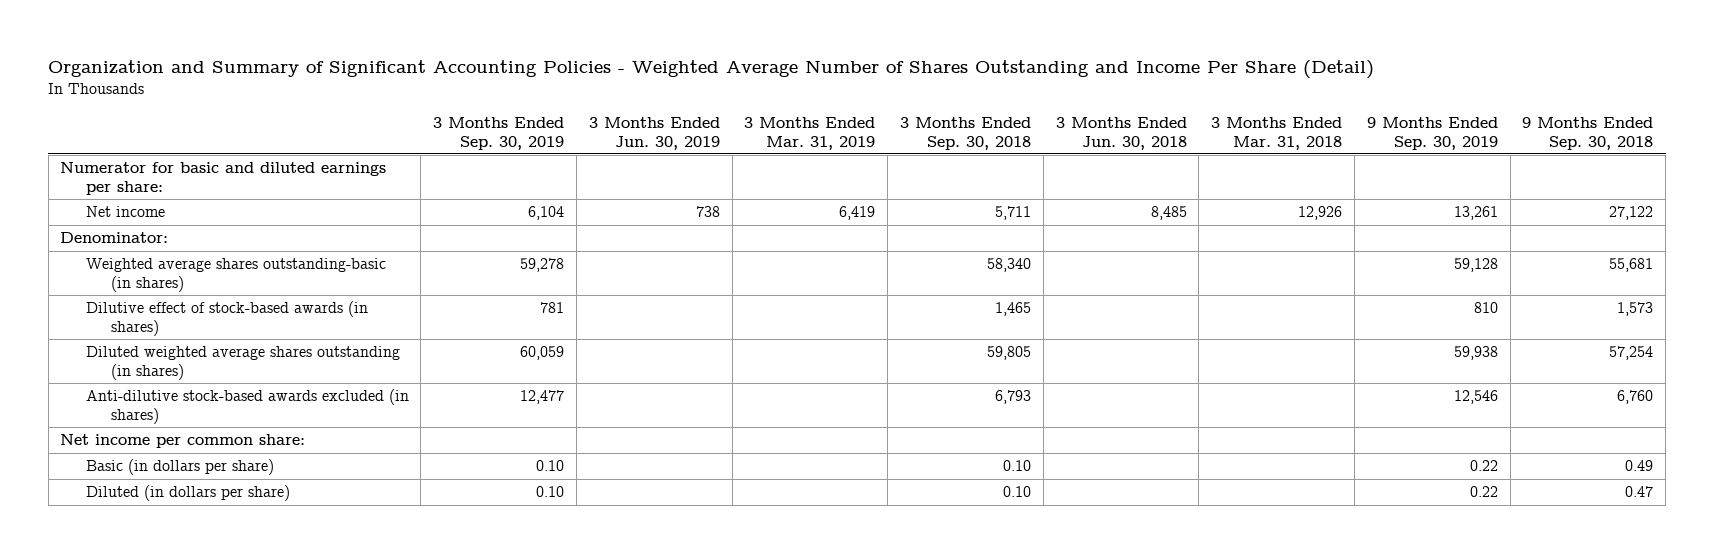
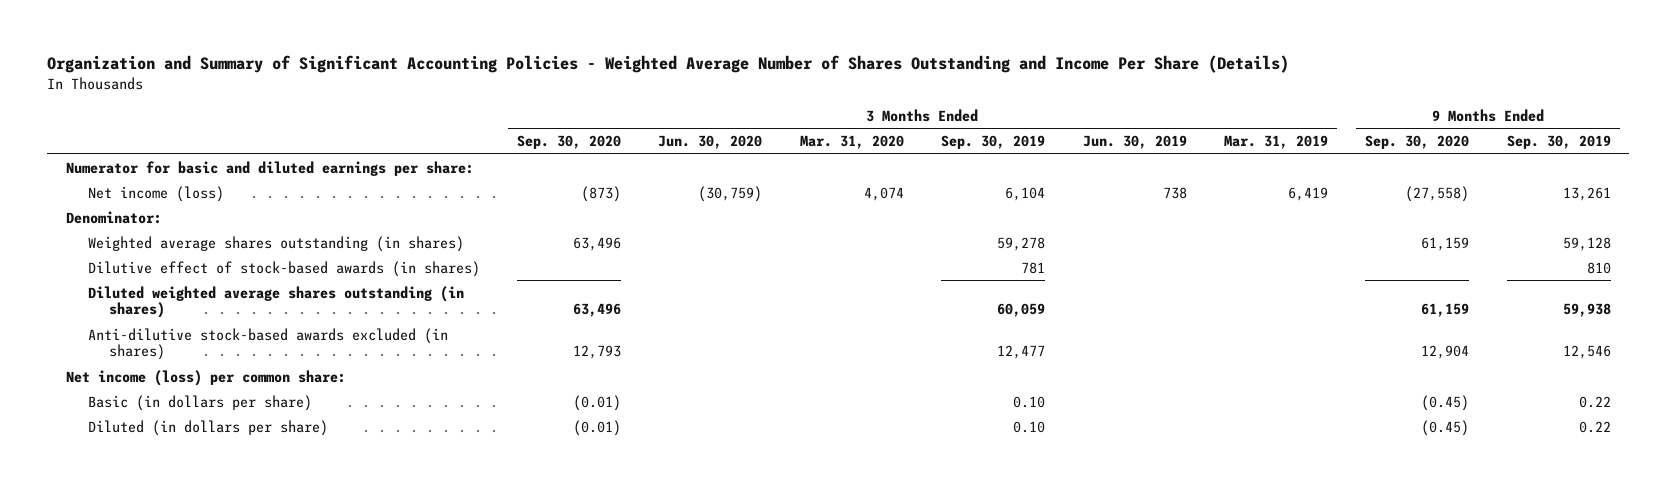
- Organization and Summary of Significant Accounting Policies - Weighted Average Number of Shares Outstanding and Income Per Share (Detail)
+ Organization and Summary of Significant Accounting Policies - Weighted Average Number of Shares Outstanding and Income Per Share (Details)
- | 3 Months Ended Sep. 30, 2019 | 3 Months Ended Jun. 30, 2019 | 3 Months Ended Mar. 31, 2019 | 3 Months Ended Sep. 30, 2018 | 3 Months Ended Jun. 30, 2018 | 3 Months Ended Mar. 31, 2018 | 9 Months Ended Sep. 30, 2019 | 9 Months Ended Sep. 30, 2018
+ | 3 Months Ended Sep. 30, 2020 | 3 Months Ended Jun. 30, 2020 | 3 Months Ended Mar. 31, 2020 | 3 Months Ended Sep. 30, 2019 | 3 Months Ended Jun. 30, 2019 | 3 Months Ended Mar. 31, 2019 | 9 Months Ended Sep. 30, 2020 | 9 Months Ended Sep. 30, 2019
- Net income | 6,104 | 738 | 6,419 | 5,711 | 8,485 | 12,926 | 13,261 | 27,122
+ Net income (loss) | (873) | (30,759) | 4,074 | 6,104 | 738 | 6,419 | (27,558) | 13,261
- Weighted average shares outstanding-basic (in shares) | 59,278 | | | 58,340 | | | 59,128 | 55,681
+ Weighted average shares outstanding (in shares) | 63,496 | | | 59,278 | | | 61,159 | 59,128
- Net income per common share:
+ Net income (loss) per common share:

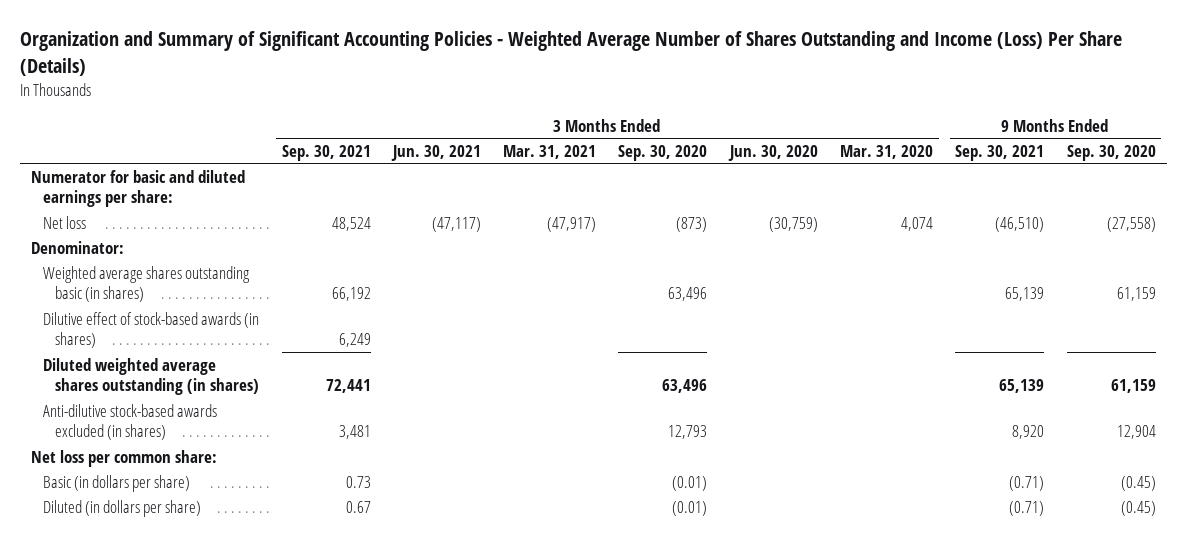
- Organization and Summary of Significant Accounting Policies - Weighted Average Number of Shares Outstanding and Income Per Share (Details)
+ Organization and Summary of Significant Accounting Policies - Weighted Average Number of Shares Outstanding and Income (Loss) Per Share (Details)
- | 3 Months Ended Sep. 30, 2020 | 3 Months Ended Jun. 30, 2020 | 3 Months Ended Mar. 31, 2020 | 3 Months Ended Sep. 30, 2019 | 3 Months Ended Jun. 30, 2019 | 3 Months Ended Mar. 31, 2019 | 9 Months Ended Sep. 30, 2020 | 9 Months Ended Sep. 30, 2019
+ | 3 Months Ended Sep. 30, 2021 | 3 Months Ended Jun. 30, 2021 | 3 Months Ended Mar. 31, 2021 | 3 Months Ended Sep. 30, 2020 | 3 Months Ended Jun. 30, 2020 | 3 Months Ended Mar. 31, 2020 | 9 Months Ended Sep. 30, 2021 | 9 Months Ended Sep. 30, 2020
- Net income (loss) | (873) | (30,759) | 4,074 | 6,104 | 738 | 6,419 | (27,558) | 13,261
+ Net loss | 48,524 | (47,117) | (47,917) | (873) | (30,759) | 4,074 | (46,510) | (27,558)
- Weighted average shares outstanding (in shares) | 63,496 | | | 59,278 | | | 61,159 | 59,128
+ Weighted average shares outstanding basic (in shares) | 66,192 | | | 63,496 | | | 65,139 | 61,159
- Net income (loss) per common share:
+ Net loss per common share:

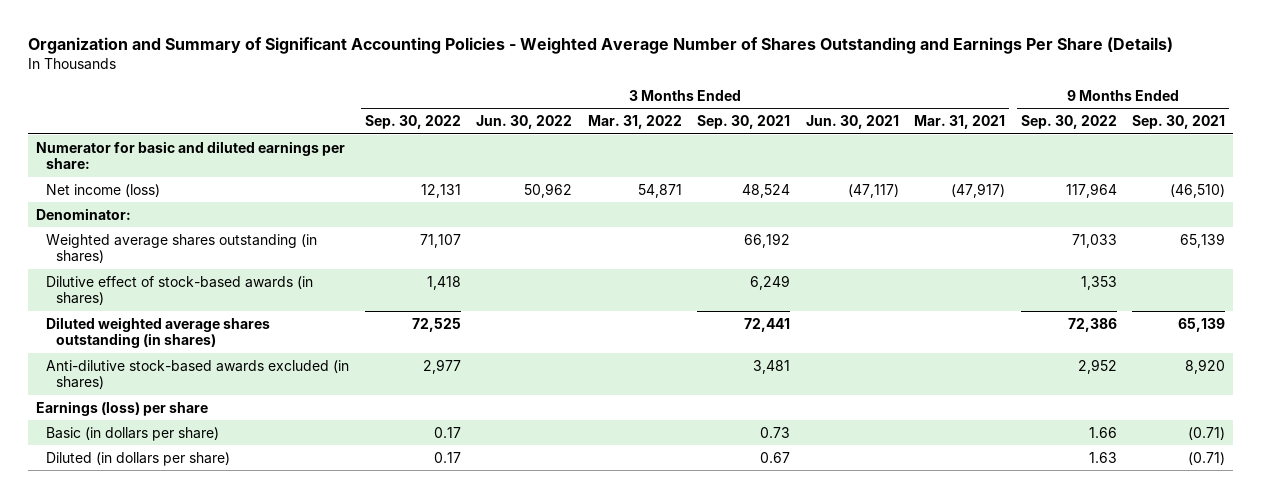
- Organization and Summary of Significant Accounting Policies - Weighted Average Number of Shares Outstanding and Income (Loss) Per Share (Details)
+ Organization and Summary of Significant Accounting Policies - Weighted Average Number of Shares Outstanding and Earnings Per Share (Details)
- | 3 Months Ended Sep. 30, 2021 | 3 Months Ended Jun. 30, 2021 | 3 Months Ended Mar. 31, 2021 | 3 Months Ended Sep. 30, 2020 | 3 Months Ended Jun. 30, 2020 | 3 Months Ended Mar. 31, 2020 | 9 Months Ended Sep. 30, 2021 | 9 Months Ended Sep. 30, 2020
+ | 3 Months Ended Sep. 30, 2022 | 3 Months Ended Jun. 30, 2022 | 3 Months Ended Mar. 31, 2022 | 3 Months Ended Sep. 30, 2021 | 3 Months Ended Jun. 30, 2021 | 3 Months Ended Mar. 31, 2021 | 9 Months Ended Sep. 30, 2022 | 9 Months Ended Sep. 30, 2021
- Net loss | 48,524 | (47,117) | (47,917) | (873) | (30,759) | 4,074 | (46,510) | (27,558)
+ Net income (loss) | 12,131 | 50,962 | 54,871 | 48,524 | (47,117) | (47,917) | 117,964 | (46,510)
- Weighted average shares outstanding basic (in shares) | 66,192 | | | 63,496 | | | 65,139 | 61,159
+ Weighted average shares outstanding (in shares) | 71,107 | | | 66,192 | | | 71,033 | 65,139
- Net loss per common share:
+ Earnings (loss) per share

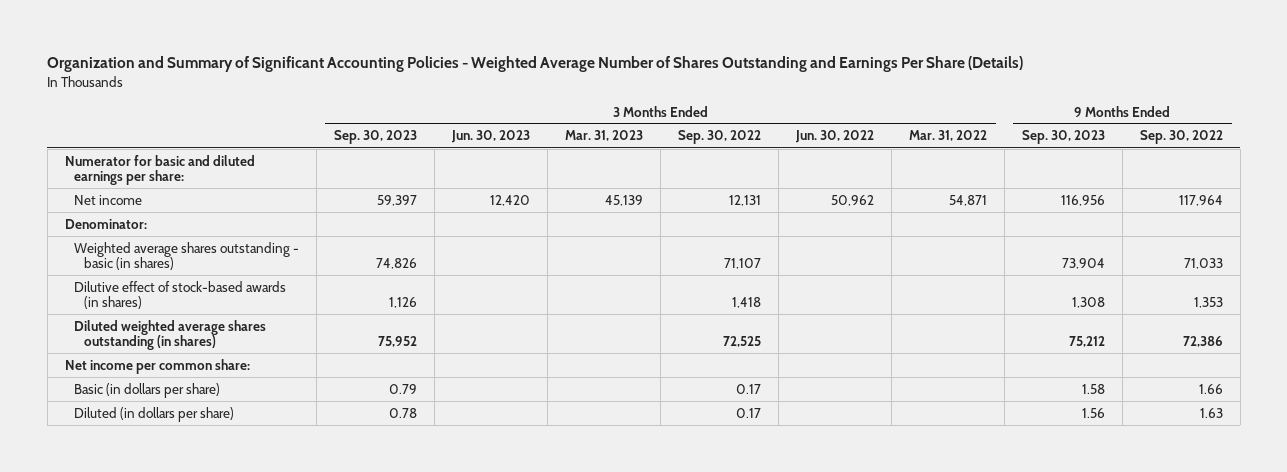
- | 3 Months Ended Sep. 30, 2022 | 3 Months Ended Jun. 30, 2022 | 3 Months Ended Mar. 31, 2022 | 3 Months Ended Sep. 30, 2021 | 3 Months Ended Jun. 30, 2021 | 3 Months Ended Mar. 31, 2021 | 9 Months Ended Sep. 30, 2022 | 9 Months Ended Sep. 30, 2021
+ | 3 Months Ended Sep. 30, 2023 | 3 Months Ended Jun. 30, 2023 | 3 Months Ended Mar. 31, 2023 | 3 Months Ended Sep. 30, 2022 | 3 Months Ended Jun. 30, 2022 | 3 Months Ended Mar. 31, 2022 | 9 Months Ended Sep. 30, 2023 | 9 Months Ended Sep. 30, 2022
- Net income (loss) | 12,131 | 50,962 | 54,871 | 48,524 | (47,117) | (47,917) | 117,964 | (46,510)
+ Net income | 59,397 | 12,420 | 45,139 | 12,131 | 50,962 | 54,871 | 116,956 | 117,964
- Weighted average shares outstanding (in shares) | 71,107 | | | 66,192 | | | 71,033 | 65,139
+ Weighted average shares outstanding - basic (in shares) | 74,826 | | | 71,107 | | | 73,904 | 71,033
- Anti-dilutive stock-based awards excluded (in shares) | 2,977 | | | 3,481 | | | 2,952 | 8,920
- Earnings (loss) per share
+ Net income per common share:

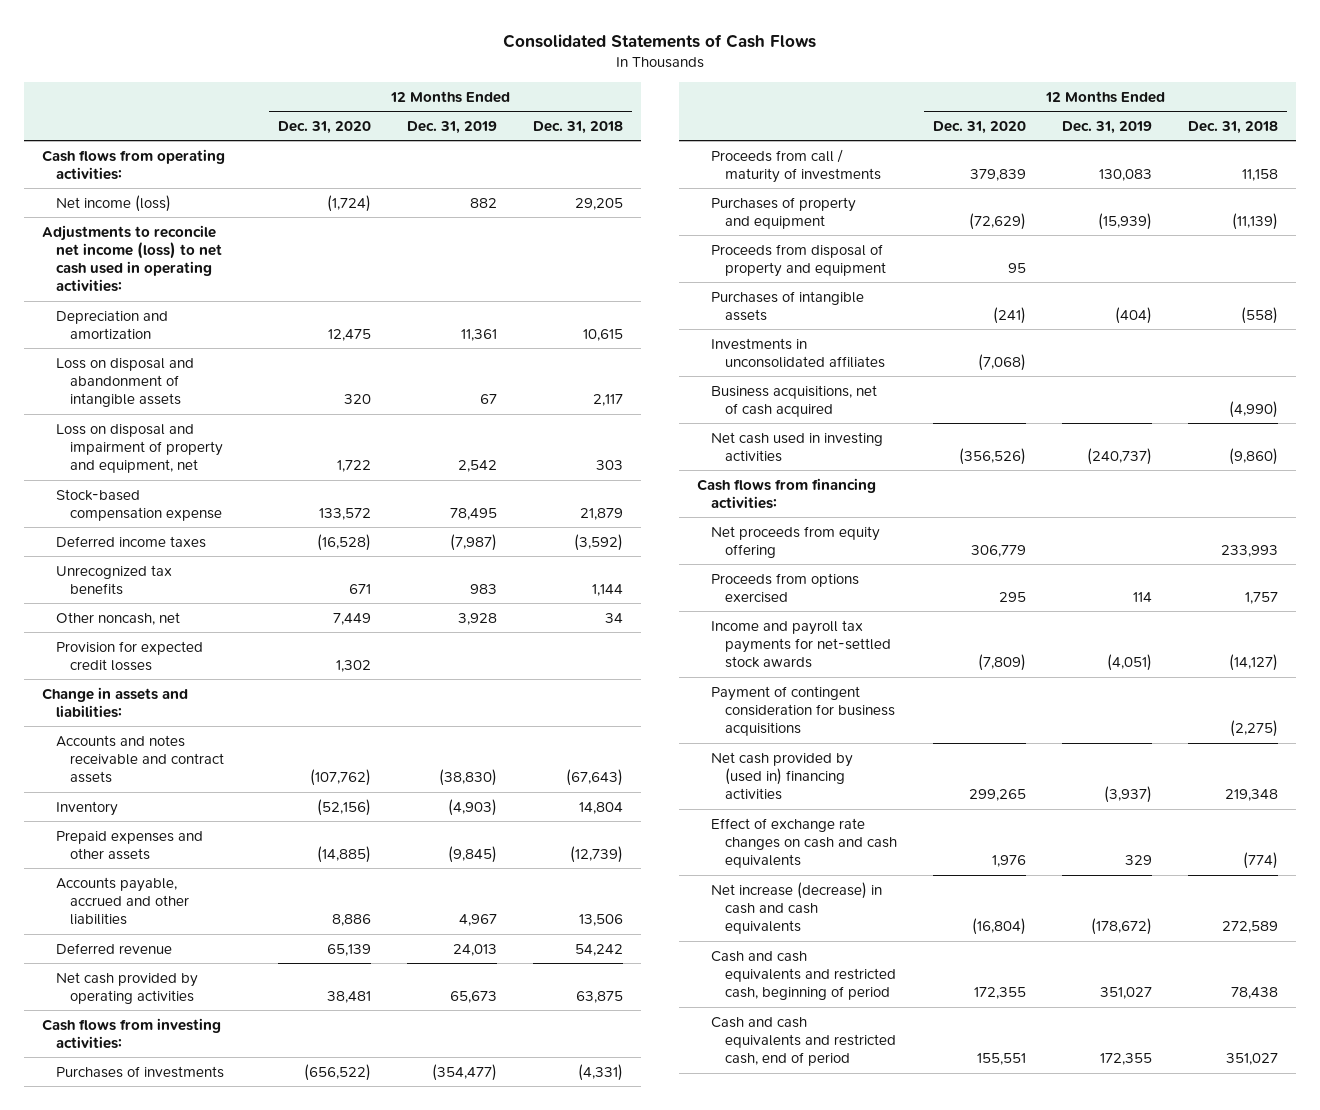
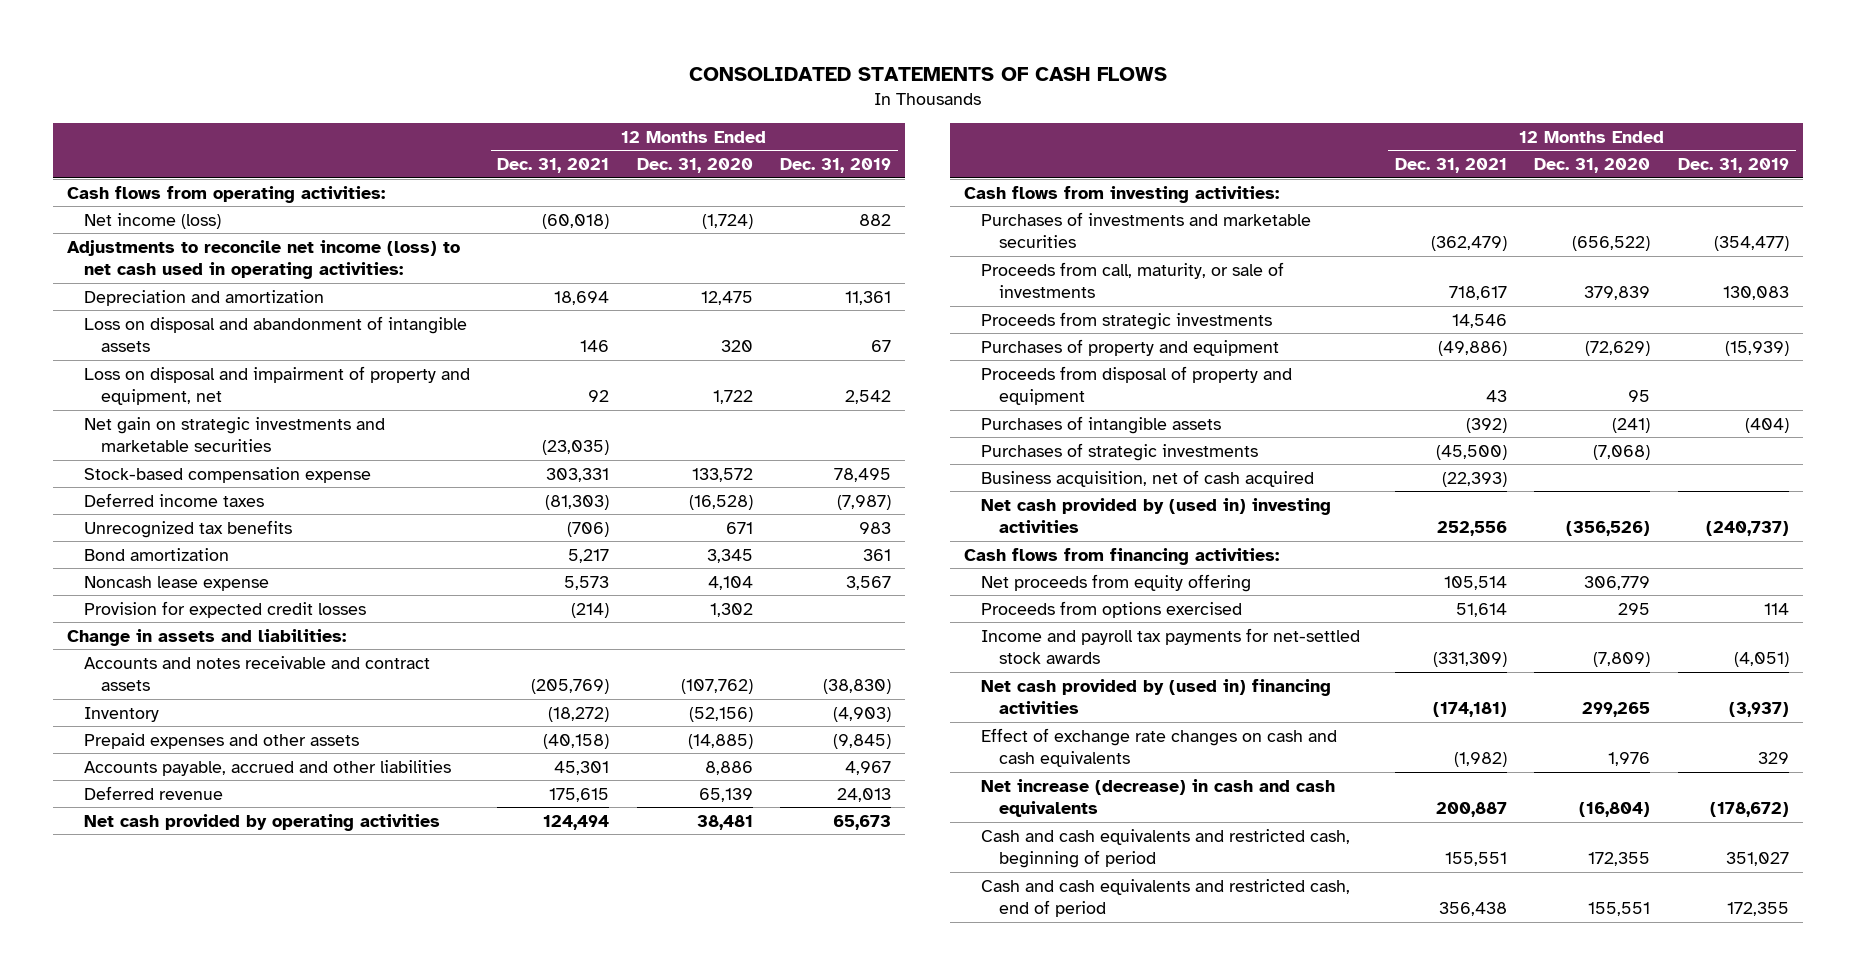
- Consolidated Statements of Cash Flows
+ CONSOLIDATED STATEMENTS OF CASH FLOWS
- | 12 Months Ended Dec. 31, 2020 | 12 Months Ended Dec. 31, 2019 | 12 Months Ended Dec. 31, 2018
+ | 12 Months Ended Dec. 31, 2021 | 12 Months Ended Dec. 31, 2020 | 12 Months Ended Dec. 31, 2019
+ Net gain on strategic investments and marketable securities | (23,035) | |
- Other noncash, net | 7,449 | 3,928 | 34
+ Bond amortization | 5,217 | 3,345 | 361
+ Noncash lease expense | 5,573 | 4,104 | 3,567
- Purchases of investments | (656,522) | (354,477) | (4,331)
- Proceeds from call / maturity of investments | 379,839 | 130,083 | 11,158
+ Purchases of investments and marketable securities | (362,479) | (656,522) | (354,477)
+ Proceeds from call, maturity, or sale of investments | 718,617 | 379,839 | 130,083
+ Proceeds from strategic investments | 14,546 | |
- Investments in unconsolidated affiliates | (7,068) | |
- Business acquisitions, net of cash acquired | | | (4,990)
- Net cash used in investing activities | (356,526) | (240,737) | (9,860)
+ Purchases of strategic investments | (45,500) | (7,068) |
+ Business acquisition, net of cash acquired | (22,393) | |
+ Net cash provided by (used in) investing activities | 252,556 | (356,526) | (240,737)
- Payment of contingent consideration for business acquisitions | | | (2,275)

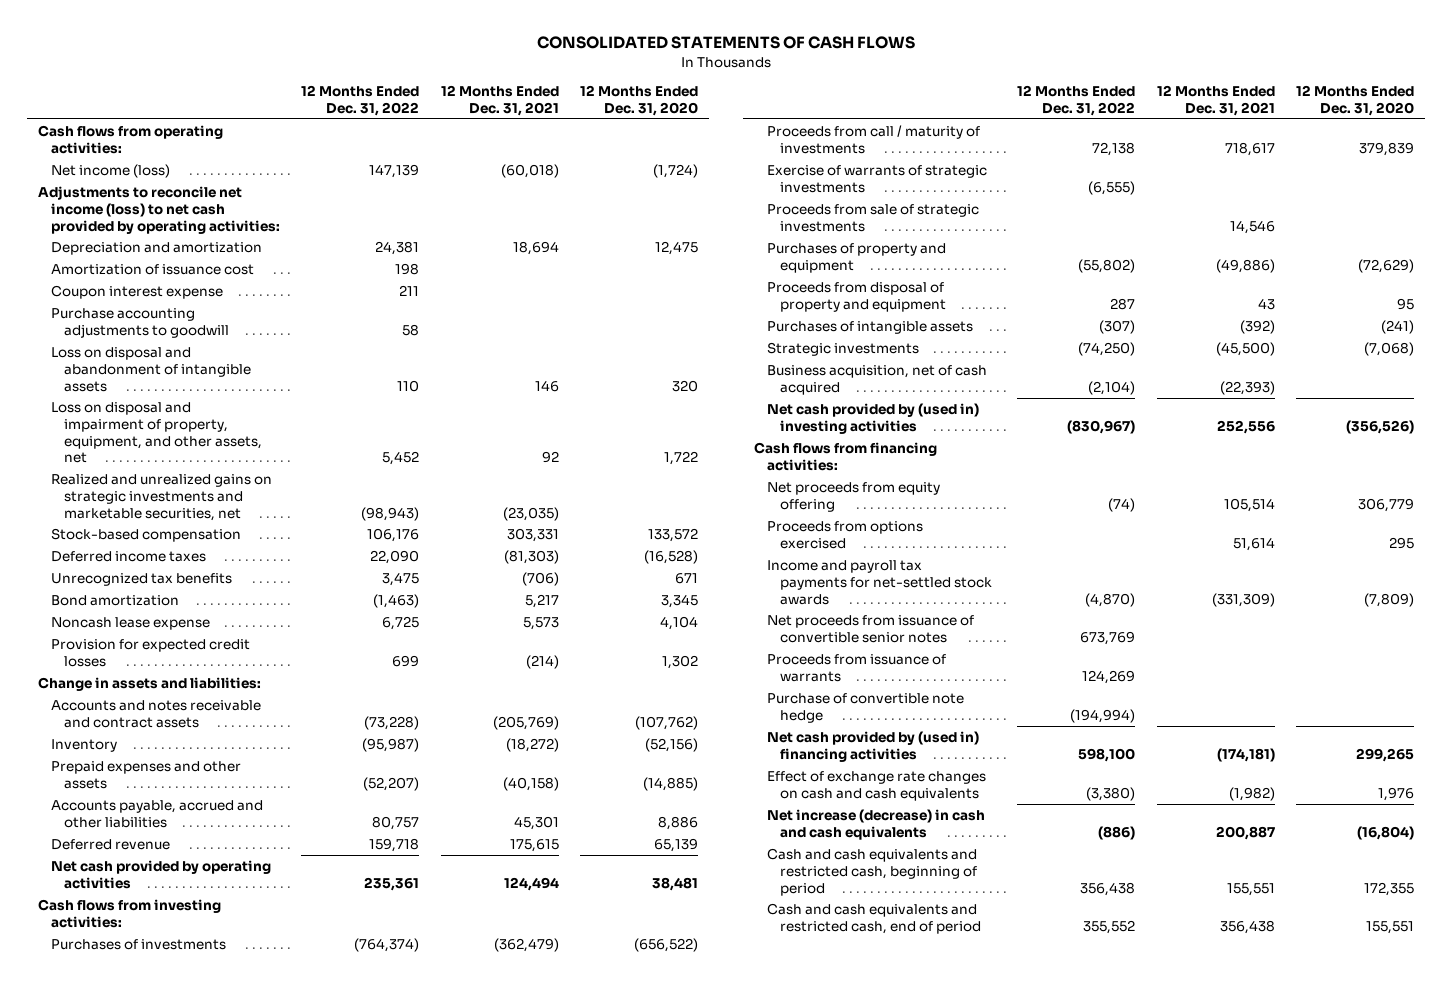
- | 12 Months Ended Dec. 31, 2021 | 12 Months Ended Dec. 31, 2020 | 12 Months Ended Dec. 31, 2019
+ | 12 Months Ended Dec. 31, 2022 | 12 Months Ended Dec. 31, 2021 | 12 Months Ended Dec. 31, 2020
- Adjustments to reconcile net income (loss) to net cash used in operating activities:
+ Adjustments to reconcile net income (loss) to net cash provided by operating activities:
+ Amortization of issuance cost | 198 | |
+ Coupon interest expense | 211 | |
+ Purchase accounting adjustments to goodwill | 58 | |
- Loss on disposal and impairment of property and equipment, net | 92 | 1,722 | 2,542
- Net gain on strategic investments and marketable securities | (23,035) | |
- Stock-based compensation expense | 303,331 | 133,572 | 78,495
+ Loss on disposal and impairment of property, equipment, and other assets, net | 5,452 | 92 | 1,722
+ Realized and unrealized gains on strategic investments and marketable securities, net | (98,943) | (23,035) |
+ Stock-based compensation | 106,176 | 303,331 | 133,572
- Purchases of investments and marketable securities | (362,479) | (656,522) | (354,477)
- Proceeds from call, maturity, or sale of investments | 718,617 | 379,839 | 130,083
- Proceeds from strategic investments | 14,546 | |
+ Purchases of investments | (764,374) | (362,479) | (656,522)
+ Proceeds from call / maturity of investments | 72,138 | 718,617 | 379,839
+ Exercise of warrants of strategic investments | (6,555) | |
+ Proceeds from sale of strategic investments | | 14,546 |
- Purchases of strategic investments | (45,500) | (7,068) |
+ Strategic investments | (74,250) | (45,500) | (7,068)
+ Net proceeds from issuance of convertible senior notes | 673,769 | |
+ Proceeds from issuance of warrants | 124,269 | |
+ Purchase of convertible note hedge | (194,994) | |

